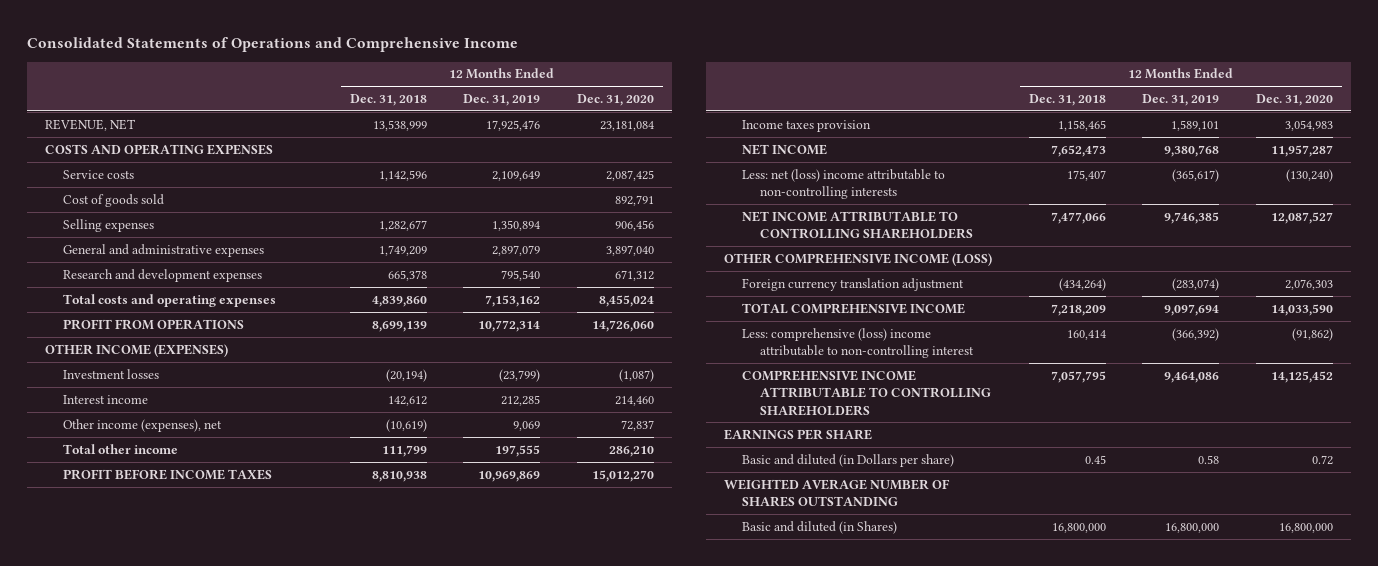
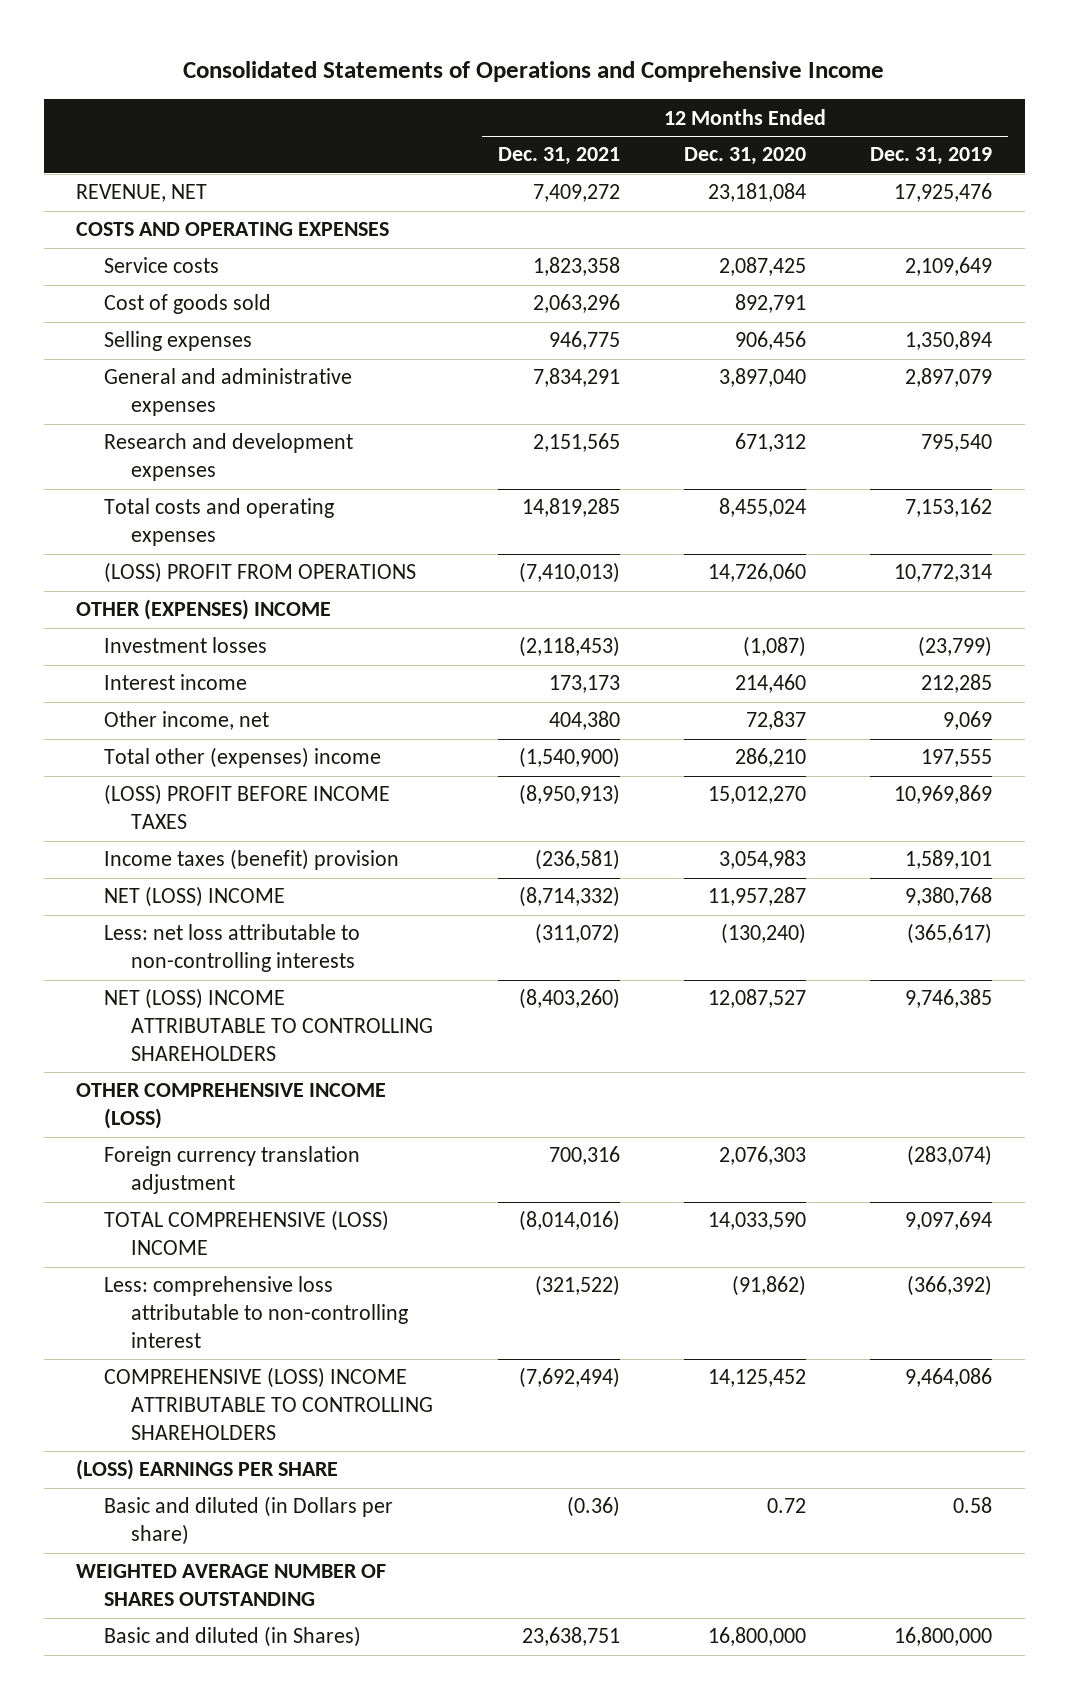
- | 12 Months Ended Dec. 31, 2018 | 12 Months Ended Dec. 31, 2019 | 12 Months Ended Dec. 31, 2020
+ | 12 Months Ended Dec. 31, 2021 | 12 Months Ended Dec. 31, 2020 | 12 Months Ended Dec. 31, 2019
- PROFIT FROM OPERATIONS | 8,699,139 | 10,772,314 | 14,726,060
- OTHER INCOME (EXPENSES)
+ (LOSS) PROFIT FROM OPERATIONS | (7,410,013) | 14,726,060 | 10,772,314
+ OTHER (EXPENSES) INCOME
- Other income (expenses), net | (10,619) | 9,069 | 72,837
- Total other income | 111,799 | 197,555 | 286,210
- PROFIT BEFORE INCOME TAXES | 8,810,938 | 10,969,869 | 15,012,270
- Income taxes provision | 1,158,465 | 1,589,101 | 3,054,983
- NET INCOME | 7,652,473 | 9,380,768 | 11,957,287
- Less: net (loss) income attributable to non-controlling interests | 175,407 | (365,617) | (130,240)
- NET INCOME ATTRIBUTABLE TO CONTROLLING SHAREHOLDERS | 7,477,066 | 9,746,385 | 12,087,527
+ Other income, net | 404,380 | 72,837 | 9,069
+ Total other (expenses) income | (1,540,900) | 286,210 | 197,555
+ (LOSS) PROFIT BEFORE INCOME TAXES | (8,950,913) | 15,012,270 | 10,969,869
+ Income taxes (benefit) provision | (236,581) | 3,054,983 | 1,589,101
+ NET (LOSS) INCOME | (8,714,332) | 11,957,287 | 9,380,768
+ Less: net loss attributable to non-controlling interests | (311,072) | (130,240) | (365,617)
+ NET (LOSS) INCOME ATTRIBUTABLE TO CONTROLLING SHAREHOLDERS | (8,403,260) | 12,087,527 | 9,746,385
- TOTAL COMPREHENSIVE INCOME | 7,218,209 | 9,097,694 | 14,033,590
- Less: comprehensive (loss) income attributable to non-controlling interest | 160,414 | (366,392) | (91,862)
- COMPREHENSIVE INCOME ATTRIBUTABLE TO CONTROLLING SHAREHOLDERS | 7,057,795 | 9,464,086 | 14,125,452
- EARNINGS PER SHARE
+ TOTAL COMPREHENSIVE (LOSS) INCOME | (8,014,016) | 14,033,590 | 9,097,694
+ Less: comprehensive loss attributable to non-controlling interest | (321,522) | (91,862) | (366,392)
+ COMPREHENSIVE (LOSS) INCOME ATTRIBUTABLE TO CONTROLLING SHAREHOLDERS | (7,692,494) | 14,125,452 | 9,464,086
+ (LOSS) EARNINGS PER SHARE

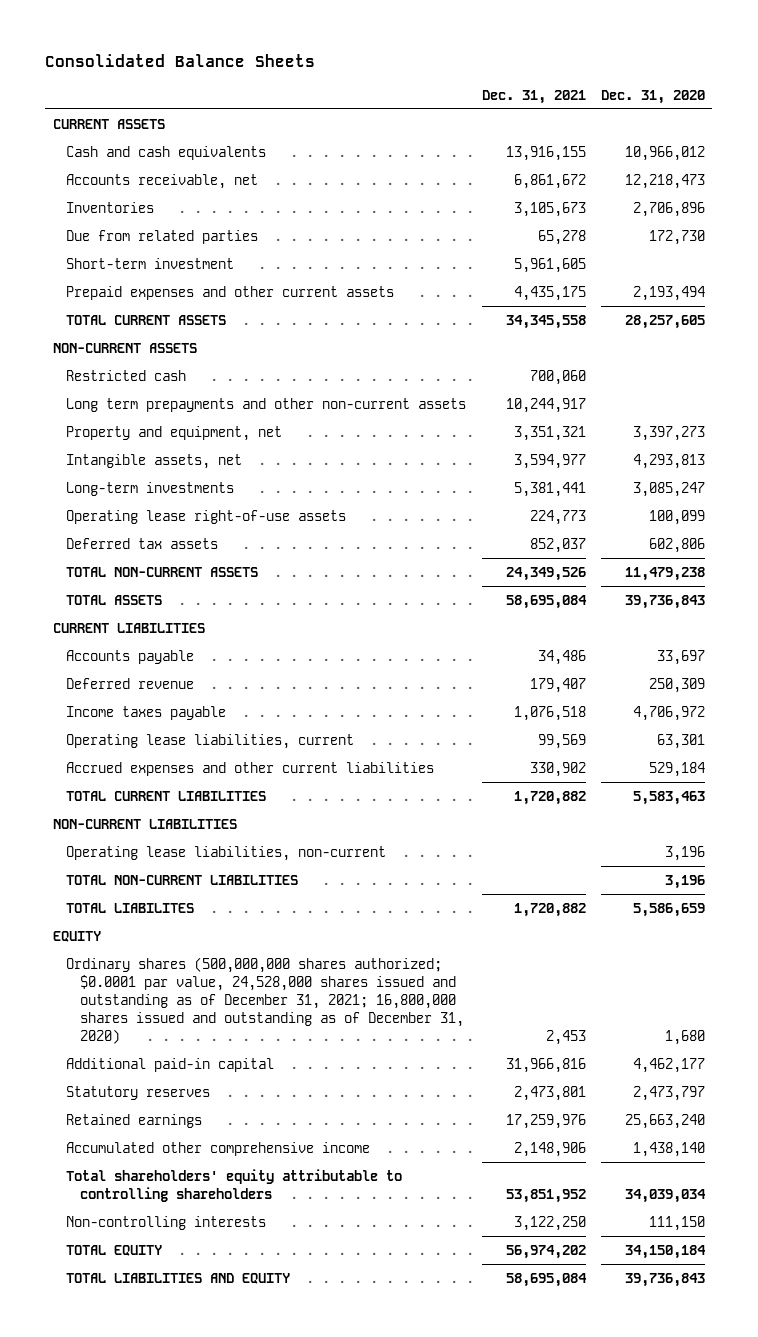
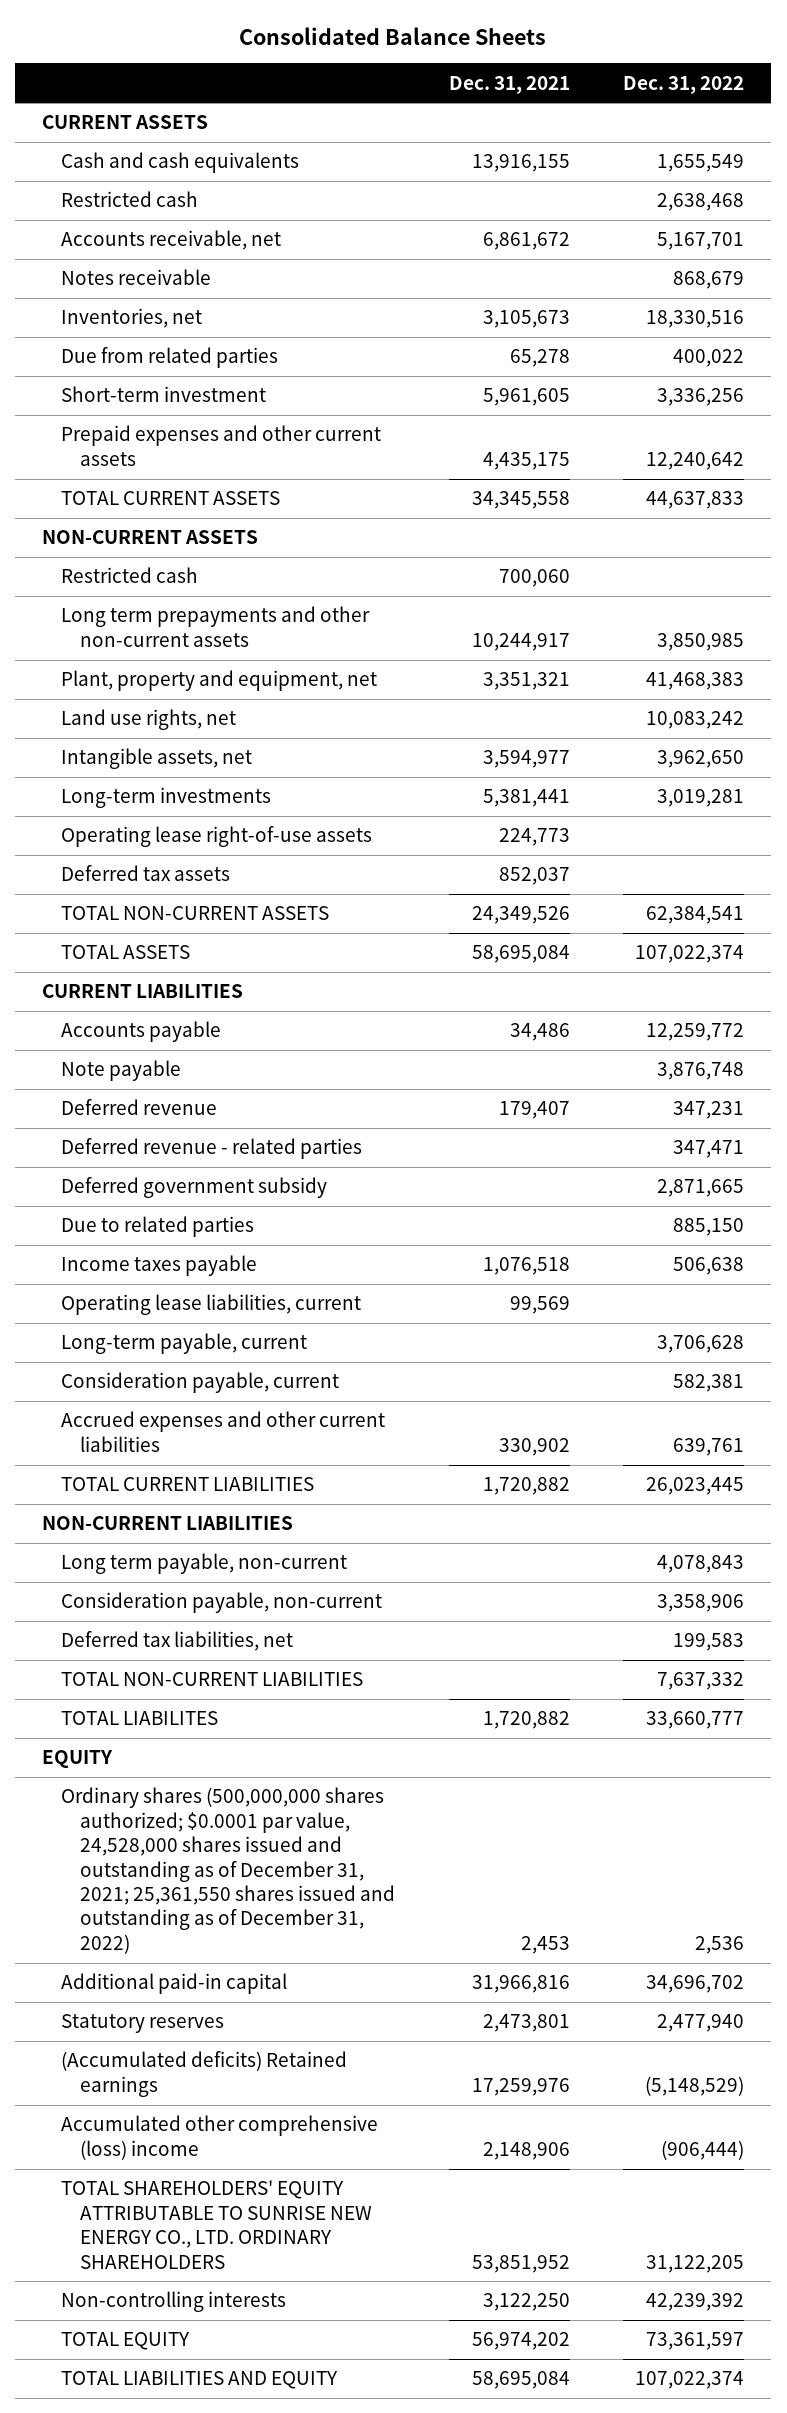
- | Dec. 31, 2021 | Dec. 31, 2020
+ | Dec. 31, 2021 | Dec. 31, 2022
+ Restricted cash | | 2,638,468
- Inventories | 3,105,673 | 2,706,896
+ Notes receivable | | 868,679
+ Inventories, net | 3,105,673 | 18,330,516
- Property and equipment, net | 3,351,321 | 3,397,273
+ Plant, property and equipment, net | 3,351,321 | 41,468,383
+ Land use rights, net | | 10,083,242
+ Note payable | | 3,876,748
+ Deferred revenue - related parties | | 347,471
+ Deferred government subsidy | | 2,871,665
+ Due to related parties | | 885,150
+ Long-term payable, current | | 3,706,628
+ Consideration payable, current | | 582,381
- Operating lease liabilities, non-current | | 3,196
+ Long term payable, non-current | | 4,078,843
+ Consideration payable, non-current | | 3,358,906
+ Deferred tax liabilities, net | | 199,583
- Ordinary shares (500,000,000 shares authorized; $0.0001 par value, 24,528,000 shares issued and outstanding as of December 31, 2021; 16,800,000 shares issued and outstanding as of December 31, 2020) | 2,453 | 1,680
+ Ordinary shares (500,000,000 shares authorized; $0.0001 par value, 24,528,000 shares issued and outstanding as of December 31, 2021; 25,361,550 shares issued and outstanding as of December 31, 2022) | 2,453 | 2,536
- Retained earnings | 17,259,976 | 25,663,240
- Accumulated other comprehensive income | 2,148,906 | 1,438,140
- Total shareholders' equity attributable to controlling shareholders | 53,851,952 | 34,039,034
+ (Accumulated deficits) Retained earnings | 17,259,976 | (5,148,529)
+ Accumulated other comprehensive (loss) income | 2,148,906 | (906,444)
+ TOTAL SHAREHOLDERS' EQUITY ATTRIBUTABLE TO SUNRISE NEW ENERGY CO., LTD. ORDINARY SHAREHOLDERS | 53,851,952 | 31,122,205

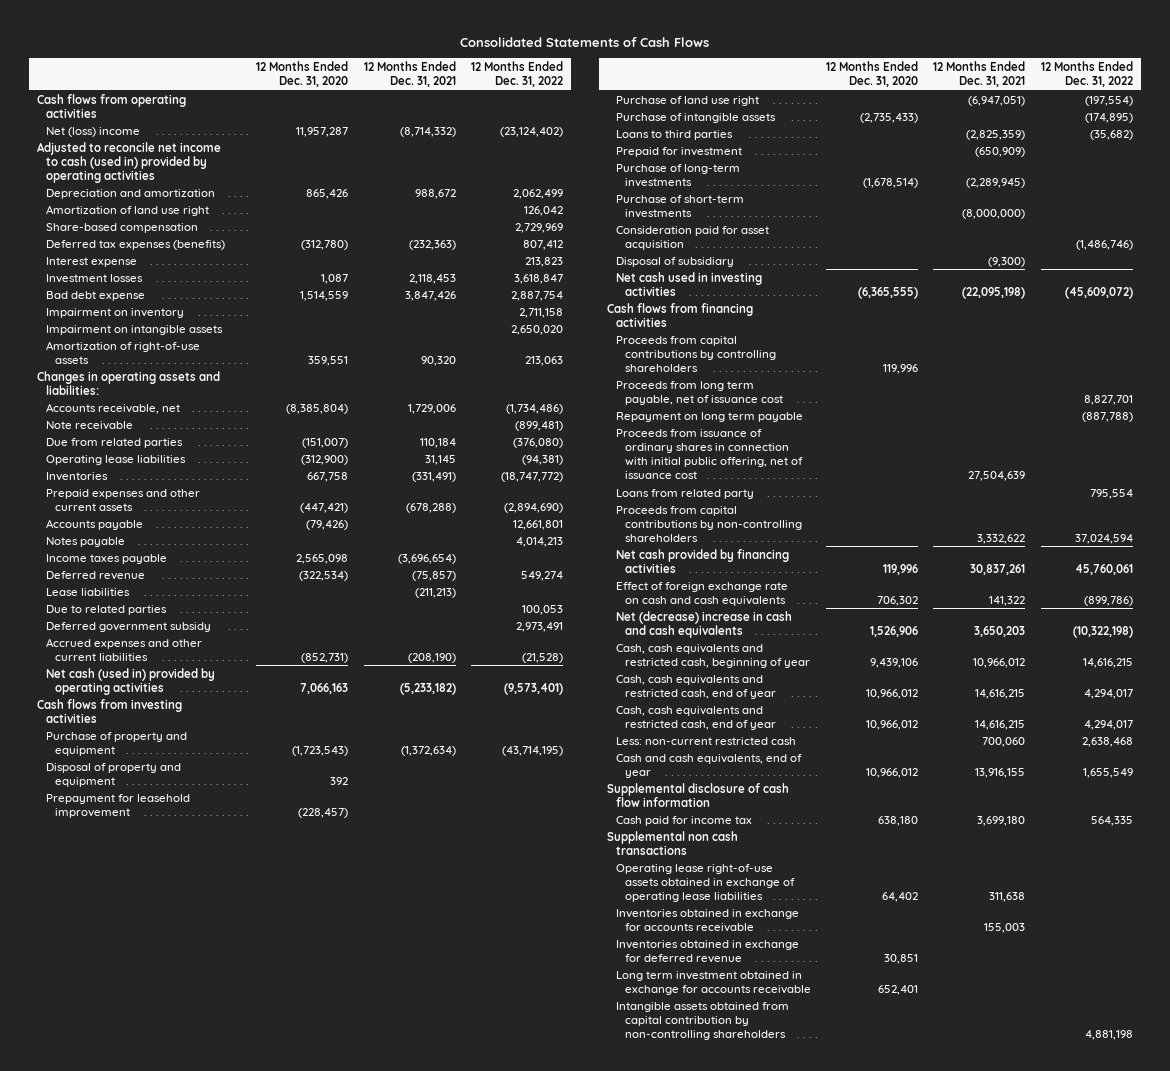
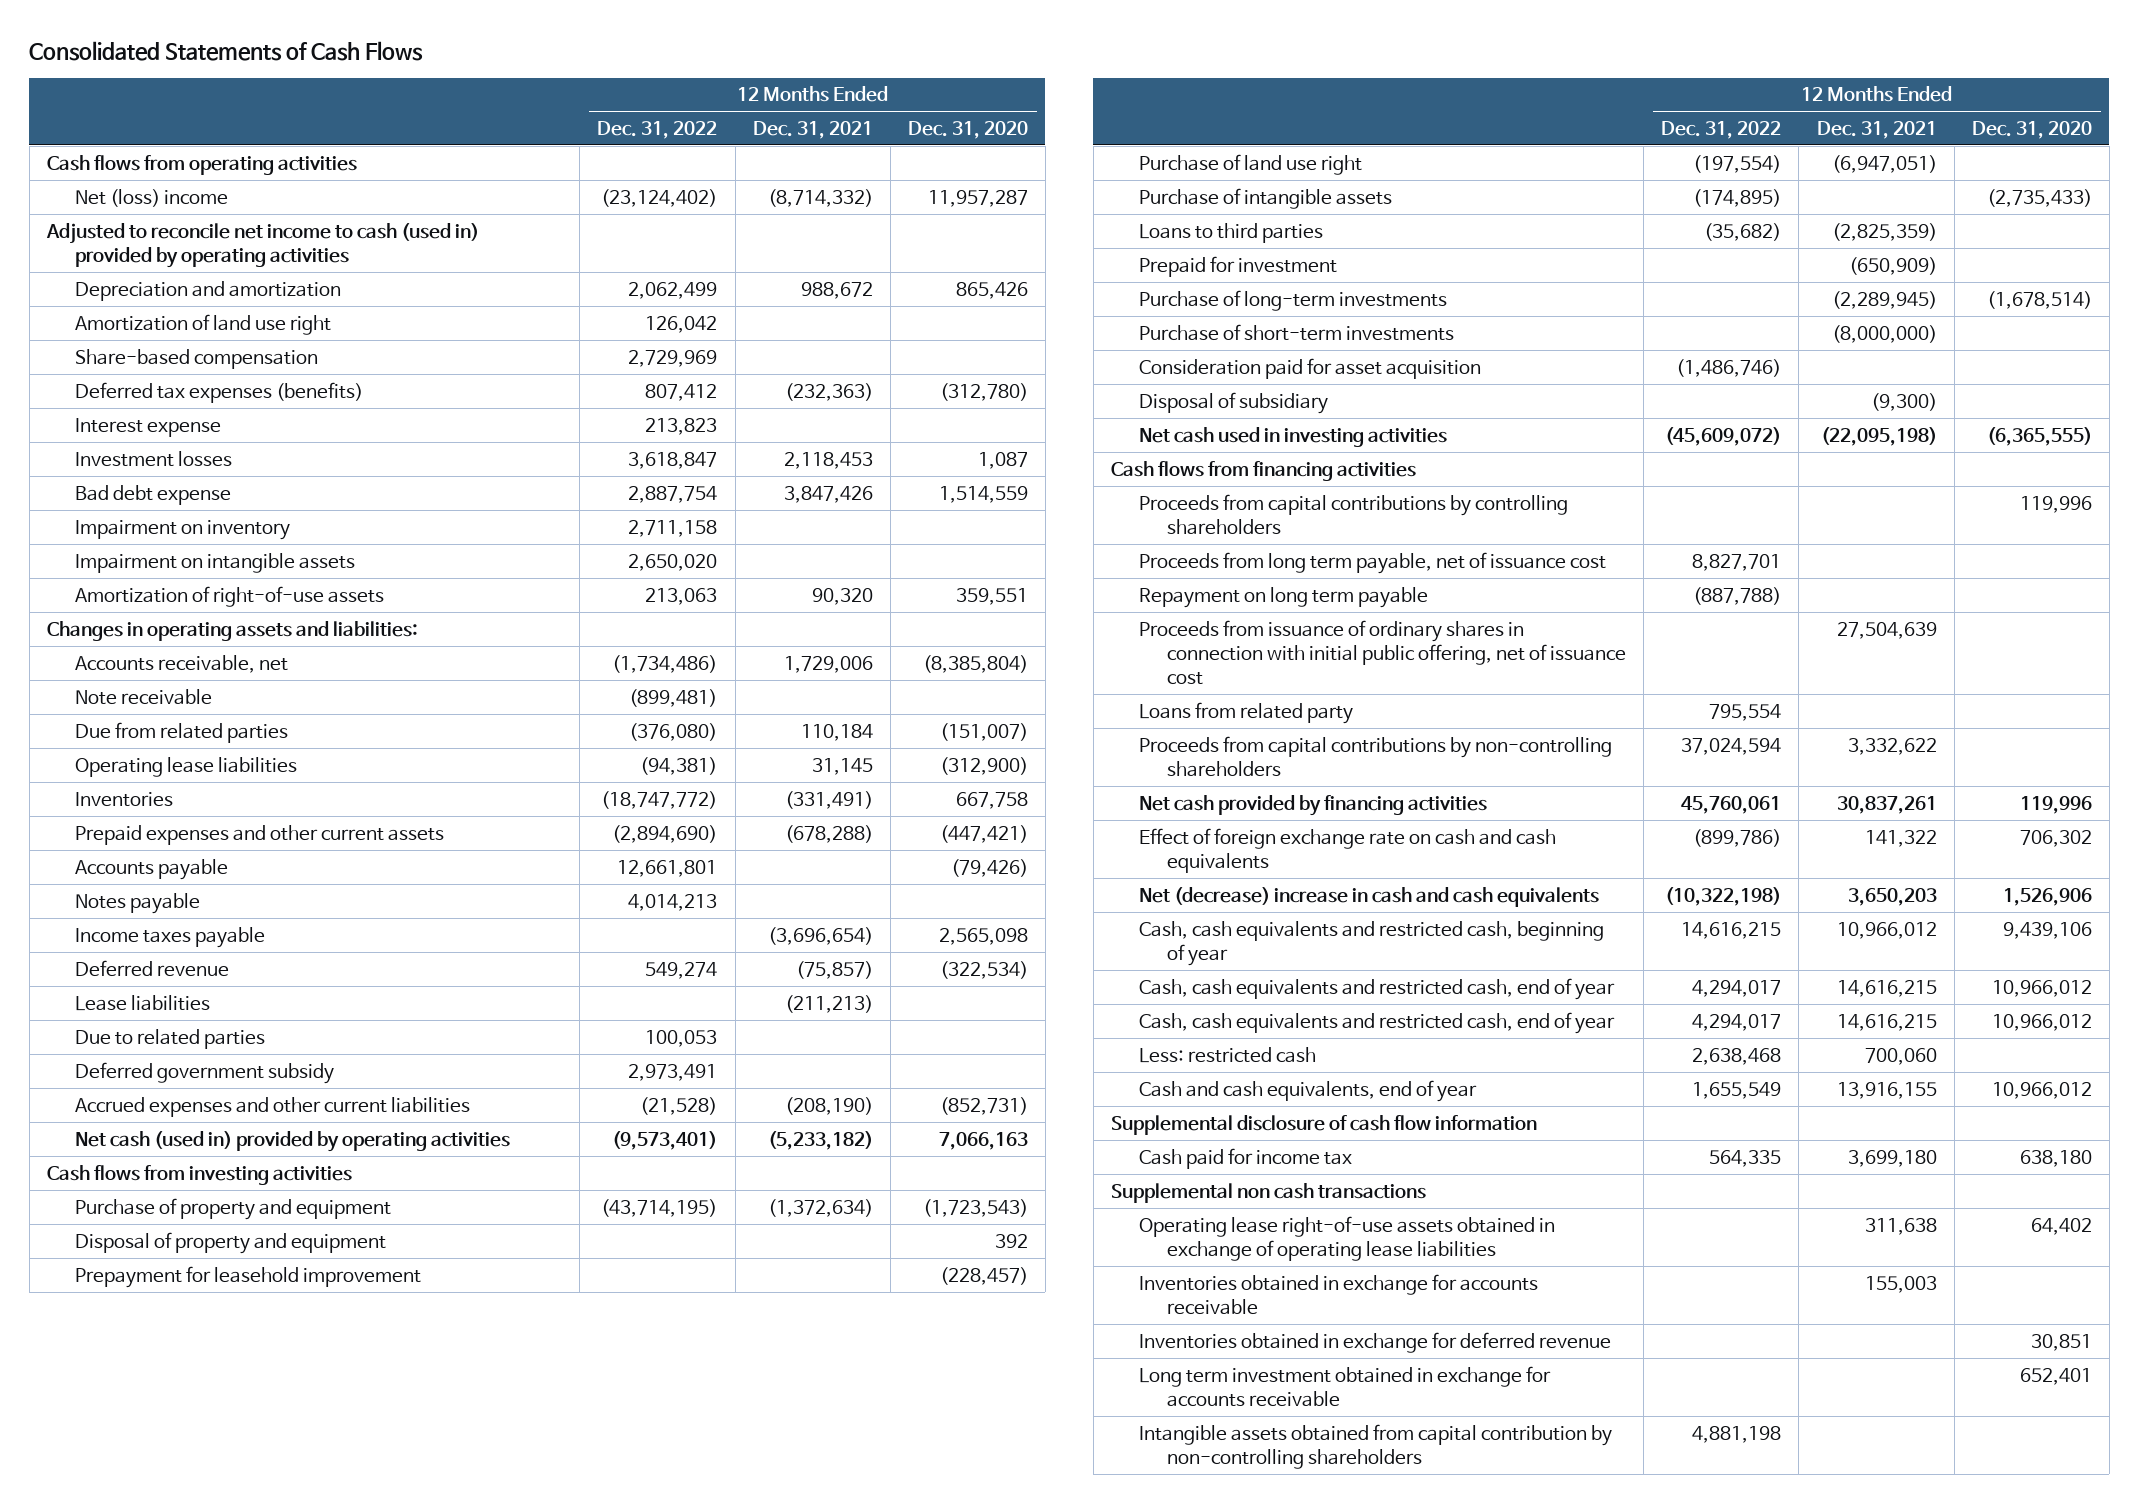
- | 12 Months Ended Dec. 31, 2020 | 12 Months Ended Dec. 31, 2021 | 12 Months Ended Dec. 31, 2022
+ | 12 Months Ended Dec. 31, 2022 | 12 Months Ended Dec. 31, 2021 | 12 Months Ended Dec. 31, 2020
- Less: non-current restricted cash | | 700,060 | 2,638,468
+ Less: restricted cash | 2,638,468 | 700,060 |

